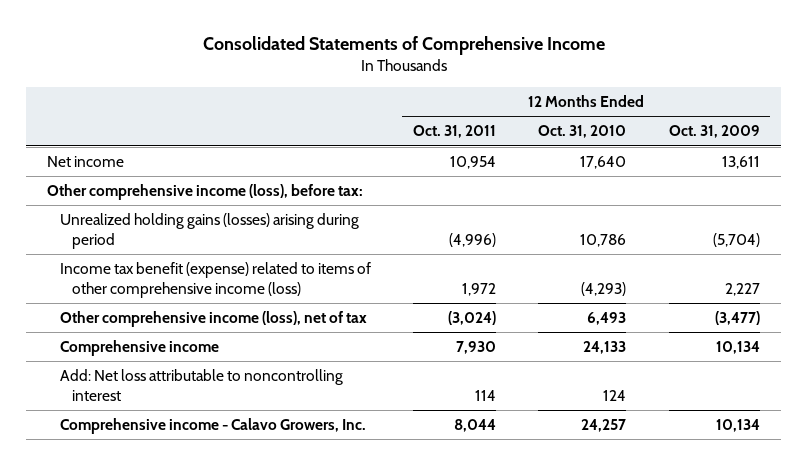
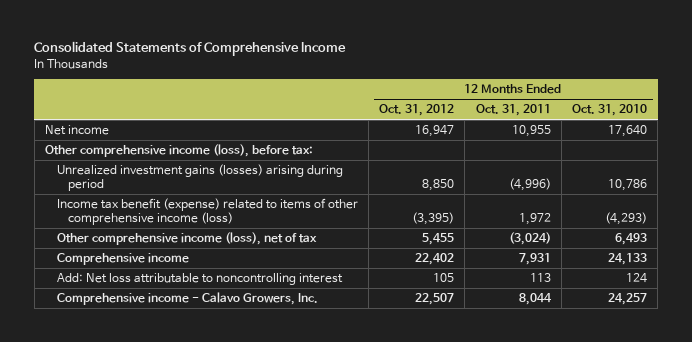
- | 12 Months Ended Oct. 31, 2011 | 12 Months Ended Oct. 31, 2010 | 12 Months Ended Oct. 31, 2009
+ | 12 Months Ended Oct. 31, 2012 | 12 Months Ended Oct. 31, 2011 | 12 Months Ended Oct. 31, 2010
- Net income | 10,954 | 17,640 | 13,611
+ Net income | 16,947 | 10,955 | 17,640
- Unrealized holding gains (losses) arising during period | (4,996) | 10,786 | (5,704)
+ Unrealized investment gains (losses) arising during period | 8,850 | (4,996) | 10,786
- Comprehensive income | 7,930 | 24,133 | 10,134
- Add: Net loss attributable to noncontrolling interest | 114 | 124 |
+ Comprehensive income | 22,402 | 7,931 | 24,133
+ Add: Net loss attributable to noncontrolling interest | 105 | 113 | 124

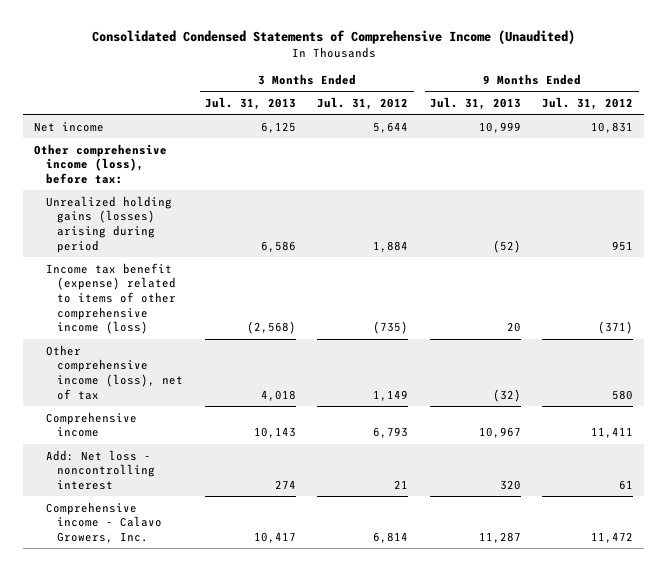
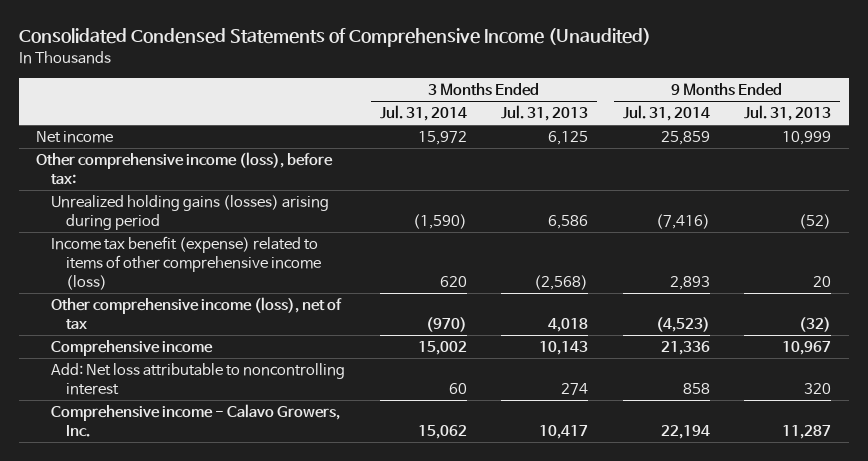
- | 3 Months Ended Jul. 31, 2013 | 3 Months Ended Jul. 31, 2012 | 9 Months Ended Jul. 31, 2013 | 9 Months Ended Jul. 31, 2012
+ | 3 Months Ended Jul. 31, 2014 | 3 Months Ended Jul. 31, 2013 | 9 Months Ended Jul. 31, 2014 | 9 Months Ended Jul. 31, 2013
- Add: Net loss - noncontrolling interest | 274 | 21 | 320 | 61
+ Add: Net loss attributable to noncontrolling interest | 60 | 274 | 858 | 320

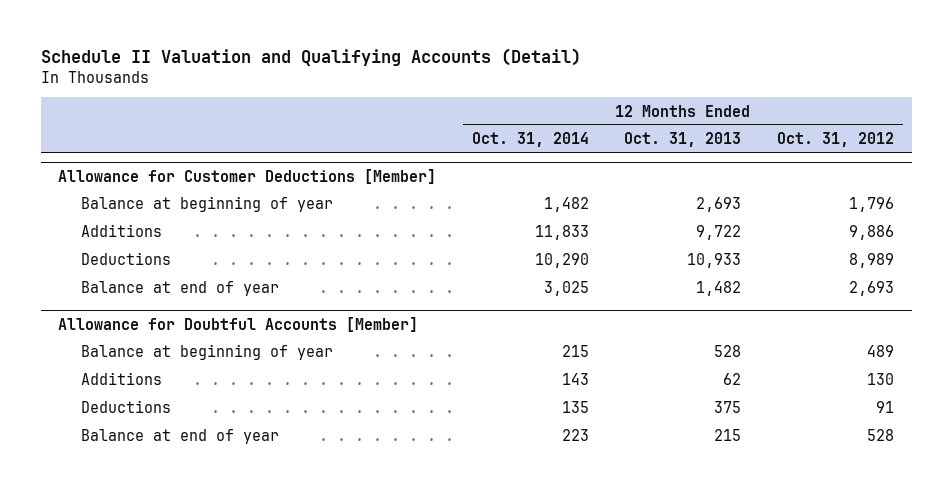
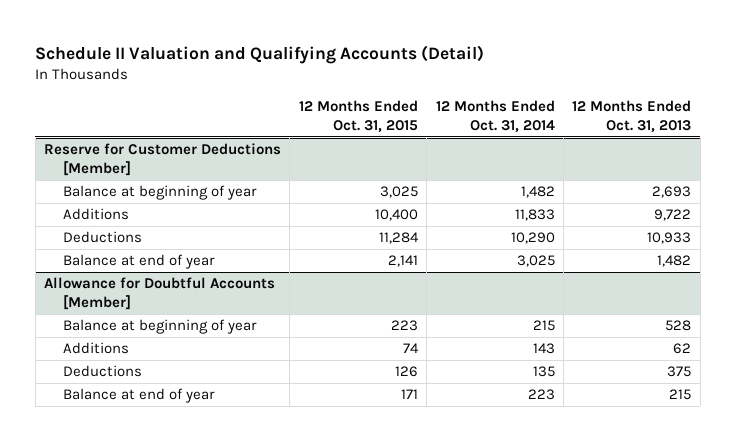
- | 12 Months Ended Oct. 31, 2014 | 12 Months Ended Oct. 31, 2013 | 12 Months Ended Oct. 31, 2012
+ | 12 Months Ended Oct. 31, 2015 | 12 Months Ended Oct. 31, 2014 | 12 Months Ended Oct. 31, 2013
- Allowance for Customer Deductions [Member]
+ Reserve for Customer Deductions [Member]

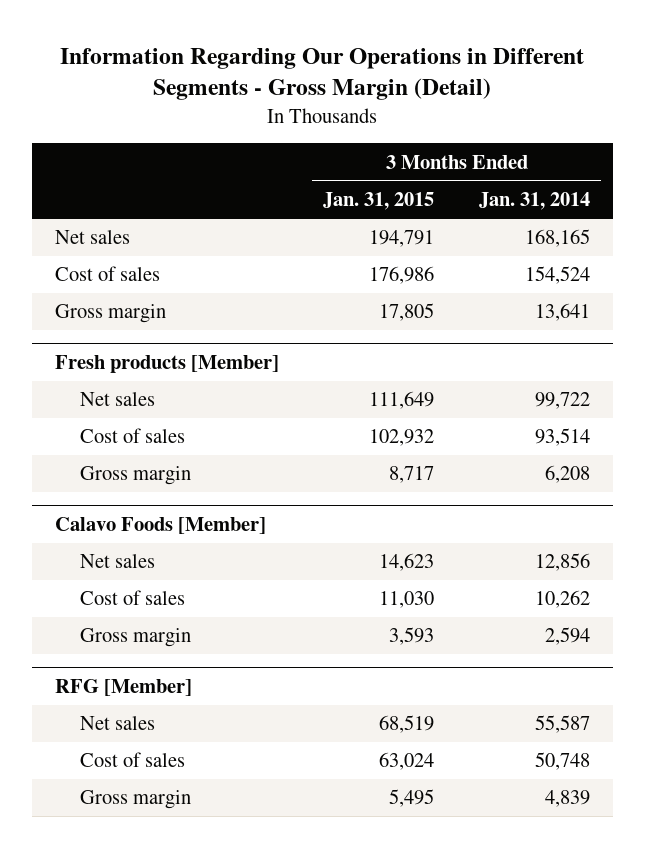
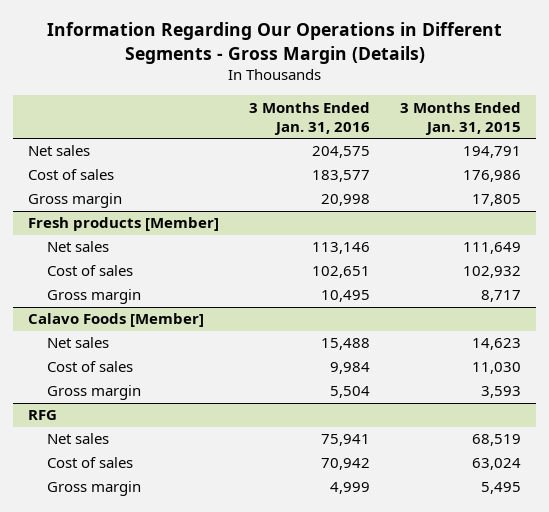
- Information Regarding Our Operations in Different Segments - Gross Margin (Detail)
+ Information Regarding Our Operations in Different Segments - Gross Margin (Details)
- | 3 Months Ended Jan. 31, 2015 | 3 Months Ended Jan. 31, 2014
+ | 3 Months Ended Jan. 31, 2016 | 3 Months Ended Jan. 31, 2015
- RFG [Member]
+ RFG

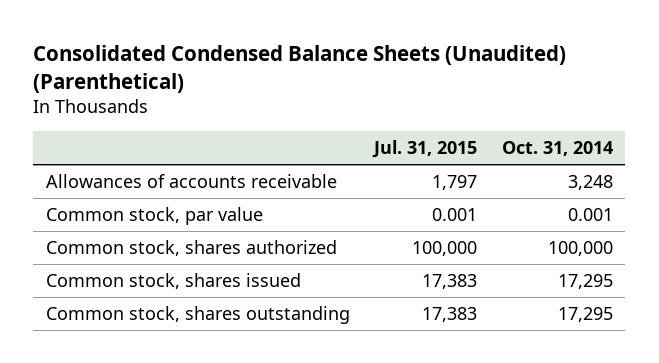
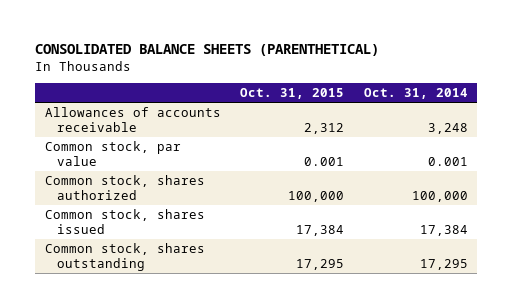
- Consolidated Condensed Balance Sheets (Unaudited) (Parenthetical)
+ CONSOLIDATED BALANCE SHEETS (PARENTHETICAL)
- | Jul. 31, 2015 | Oct. 31, 2014
+ | Oct. 31, 2015 | Oct. 31, 2014
- Common stock, shares issued | 17,383 | 17,295
+ Common stock, shares issued | 17,384 | 17,384

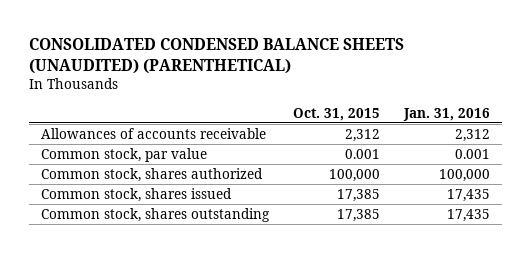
- CONSOLIDATED BALANCE SHEETS (PARENTHETICAL)
+ CONSOLIDATED CONDENSED BALANCE SHEETS (UNAUDITED) (PARENTHETICAL)
- | Oct. 31, 2015 | Oct. 31, 2014
+ | Oct. 31, 2015 | Jan. 31, 2016
- Common stock, shares issued | 17,384 | 17,384
- Common stock, shares outstanding | 17,295 | 17,295
+ Common stock, shares issued | 17,385 | 17,435
+ Common stock, shares outstanding | 17,385 | 17,435

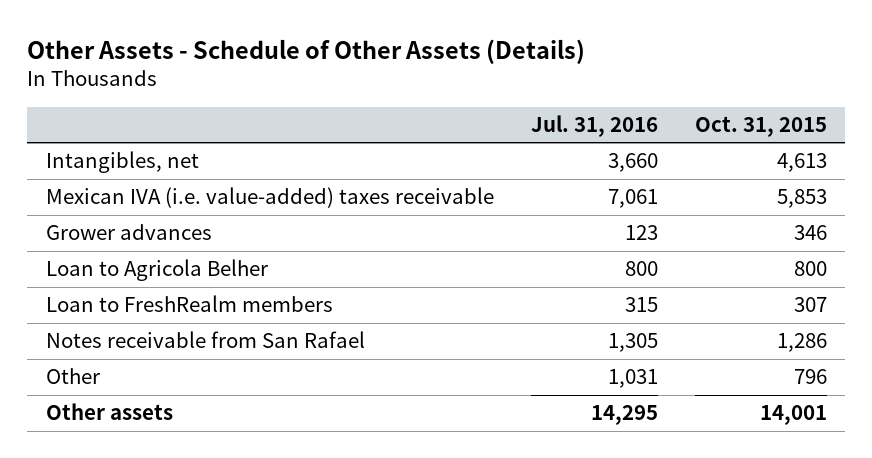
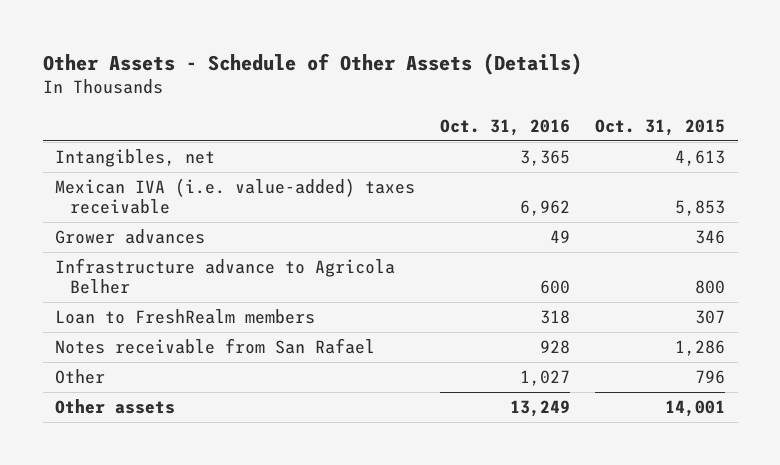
- | Jul. 31, 2016 | Oct. 31, 2015
+ | Oct. 31, 2016 | Oct. 31, 2015
- Loan to Agricola Belher | 800 | 800
+ Infrastructure advance to Agricola Belher | 600 | 800

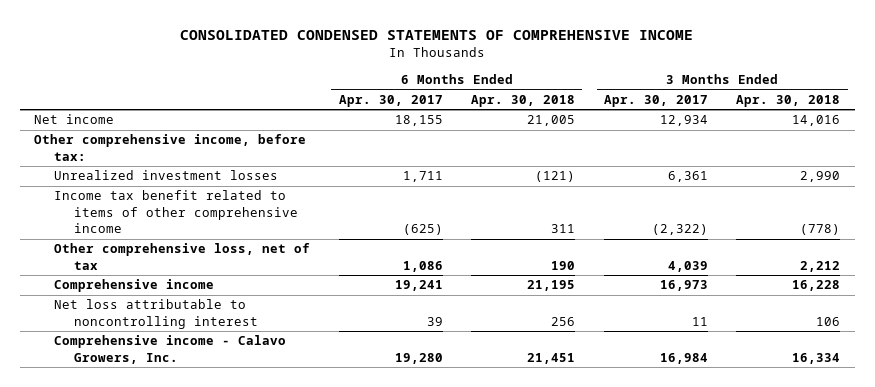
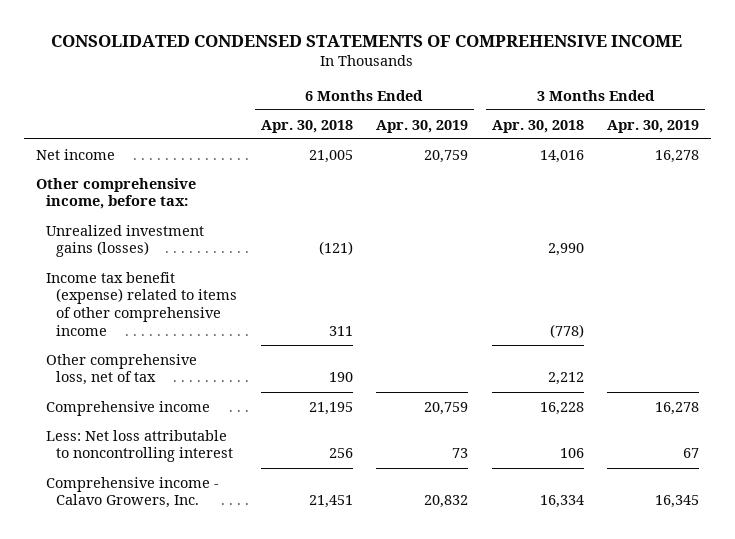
- | 6 Months Ended Apr. 30, 2017 | 6 Months Ended Apr. 30, 2018 | 3 Months Ended Apr. 30, 2017 | 3 Months Ended Apr. 30, 2018
+ | 6 Months Ended Apr. 30, 2018 | 6 Months Ended Apr. 30, 2019 | 3 Months Ended Apr. 30, 2018 | 3 Months Ended Apr. 30, 2019
- Unrealized investment losses | 1,711 | (121) | 6,361 | 2,990
- Income tax benefit related to items of other comprehensive income | (625) | 311 | (2,322) | (778)
+ Unrealized investment gains (losses) | (121) | | 2,990 |
+ Income tax benefit (expense) related to items of other comprehensive income | 311 | | (778) |
- Net loss attributable to noncontrolling interest | 39 | 256 | 11 | 106
+ Less: Net loss attributable to noncontrolling interest | 256 | 73 | 106 | 67

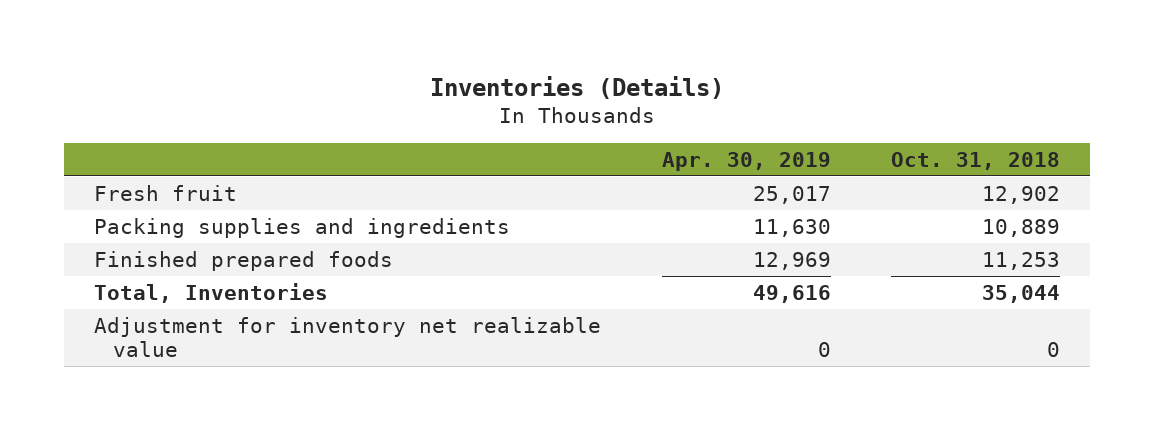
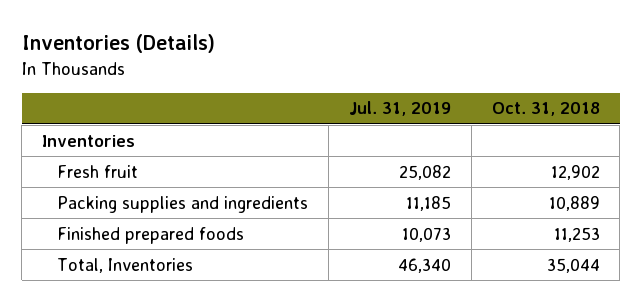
- | Apr. 30, 2019 | Oct. 31, 2018
+ | Jul. 31, 2019 | Oct. 31, 2018
+ Inventories
- Adjustment for inventory net realizable value | 0 | 0

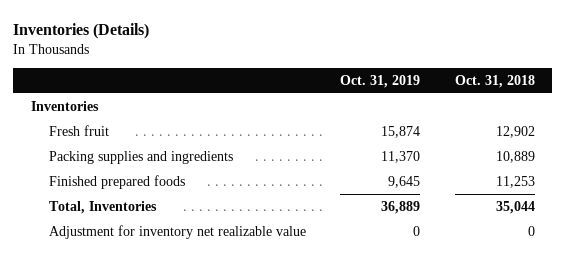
- | Jul. 31, 2019 | Oct. 31, 2018
+ | Oct. 31, 2019 | Oct. 31, 2018
+ Adjustment for inventory net realizable value | 0 | 0

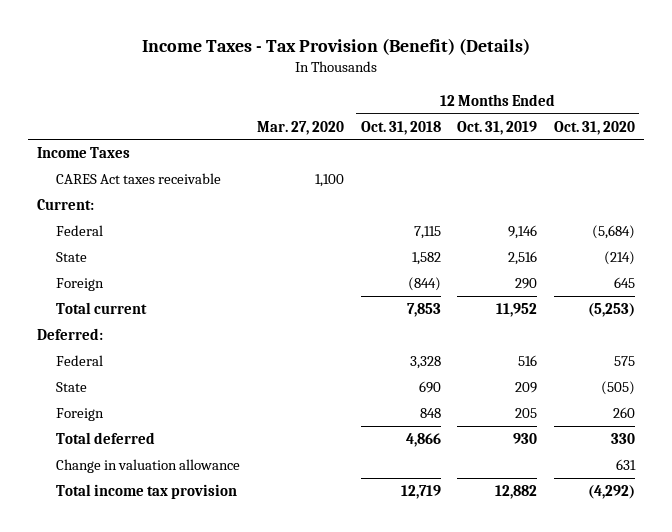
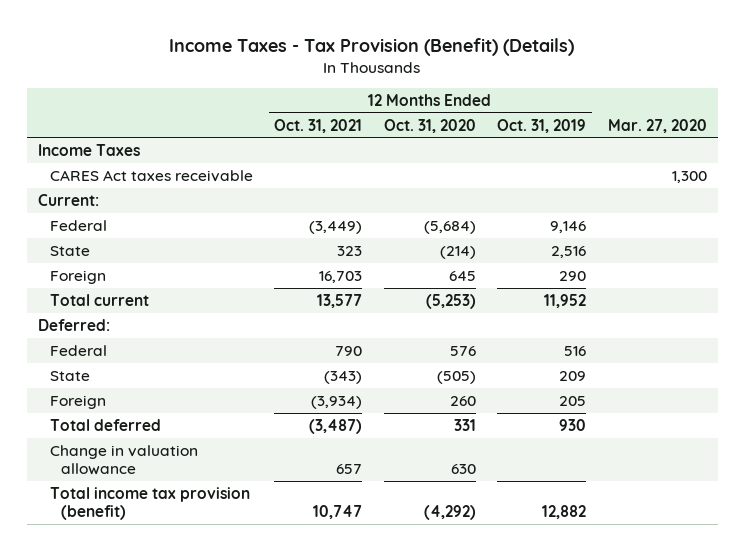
- | Mar. 27, 2020 | 12 Months Ended Oct. 31, 2018 | 12 Months Ended Oct. 31, 2019 | 12 Months Ended Oct. 31, 2020
+ | 12 Months Ended Oct. 31, 2021 | 12 Months Ended Oct. 31, 2020 | 12 Months Ended Oct. 31, 2019 | Mar. 27, 2020
- CARES Act taxes receivable | 1,100 | | |
+ CARES Act taxes receivable | | | | 1,300
- Federal | | 3,328 | 516 | 575
+ Federal | 790 | 576 | 516 |
- Total deferred | | 4,866 | 930 | 330
- Change in valuation allowance | | | | 631
- Total income tax provision | | 12,719 | 12,882 | (4,292)
+ Total deferred | (3,487) | 331 | 930 |
+ Change in valuation allowance | 657 | 630 | |
+ Total income tax provision (benefit) | 10,747 | (4,292) | 12,882 |

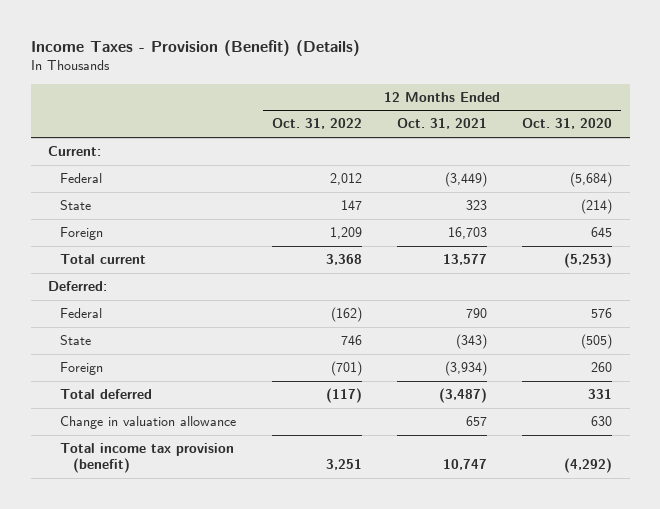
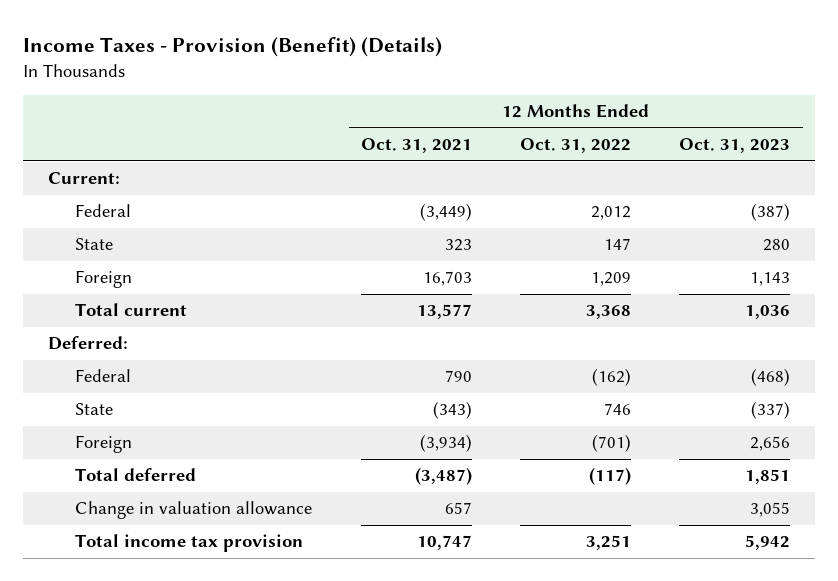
- | 12 Months Ended Oct. 31, 2022 | 12 Months Ended Oct. 31, 2021 | 12 Months Ended Oct. 31, 2020
+ | 12 Months Ended Oct. 31, 2021 | 12 Months Ended Oct. 31, 2022 | 12 Months Ended Oct. 31, 2023
- Total income tax provision (benefit) | 3,251 | 10,747 | (4,292)
+ Total income tax provision | 10,747 | 3,251 | 5,942

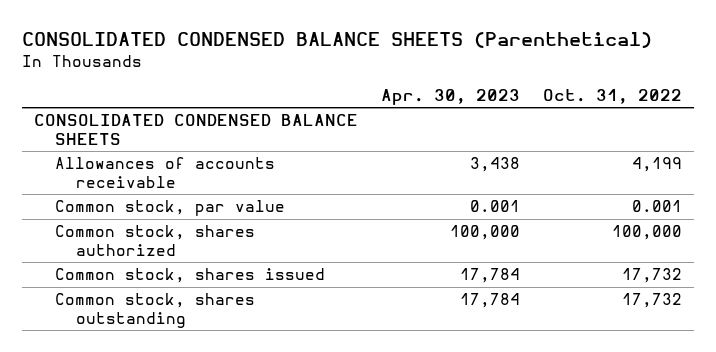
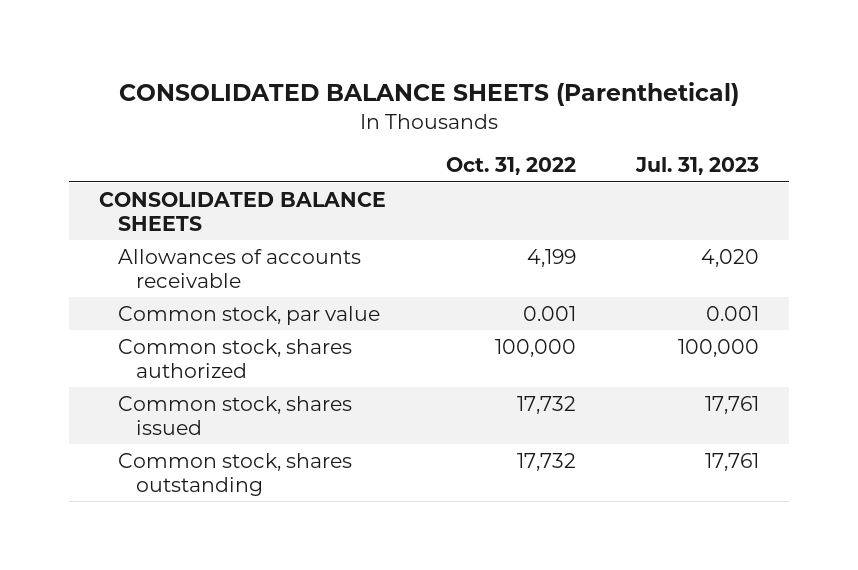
- CONSOLIDATED CONDENSED BALANCE SHEETS (Parenthetical)
+ CONSOLIDATED BALANCE SHEETS (Parenthetical)
- | Apr. 30, 2023 | Oct. 31, 2022
+ | Oct. 31, 2022 | Jul. 31, 2023
- CONSOLIDATED CONDENSED BALANCE SHEETS
+ CONSOLIDATED BALANCE SHEETS

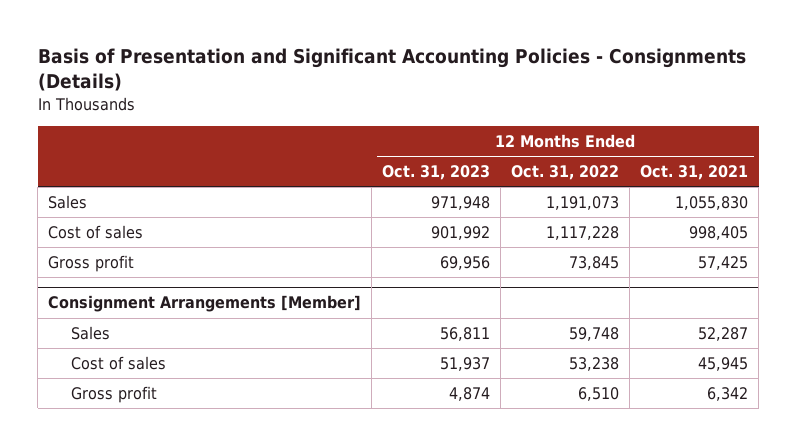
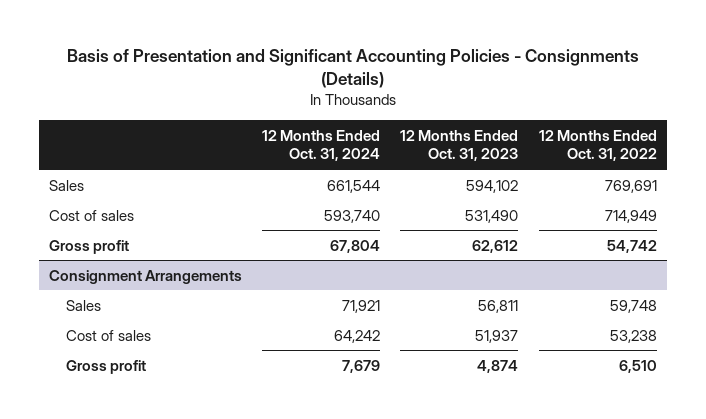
- | 12 Months Ended Oct. 31, 2023 | 12 Months Ended Oct. 31, 2022 | 12 Months Ended Oct. 31, 2021
+ | 12 Months Ended Oct. 31, 2024 | 12 Months Ended Oct. 31, 2023 | 12 Months Ended Oct. 31, 2022
- Sales | 971,948 | 1,191,073 | 1,055,830
- Cost of sales | 901,992 | 1,117,228 | 998,405
- Gross profit | 69,956 | 73,845 | 57,425
- Consignment Arrangements [Member]
+ Sales | 661,544 | 594,102 | 769,691
+ Cost of sales | 593,740 | 531,490 | 714,949
+ Gross profit | 67,804 | 62,612 | 54,742
+ Consignment Arrangements

